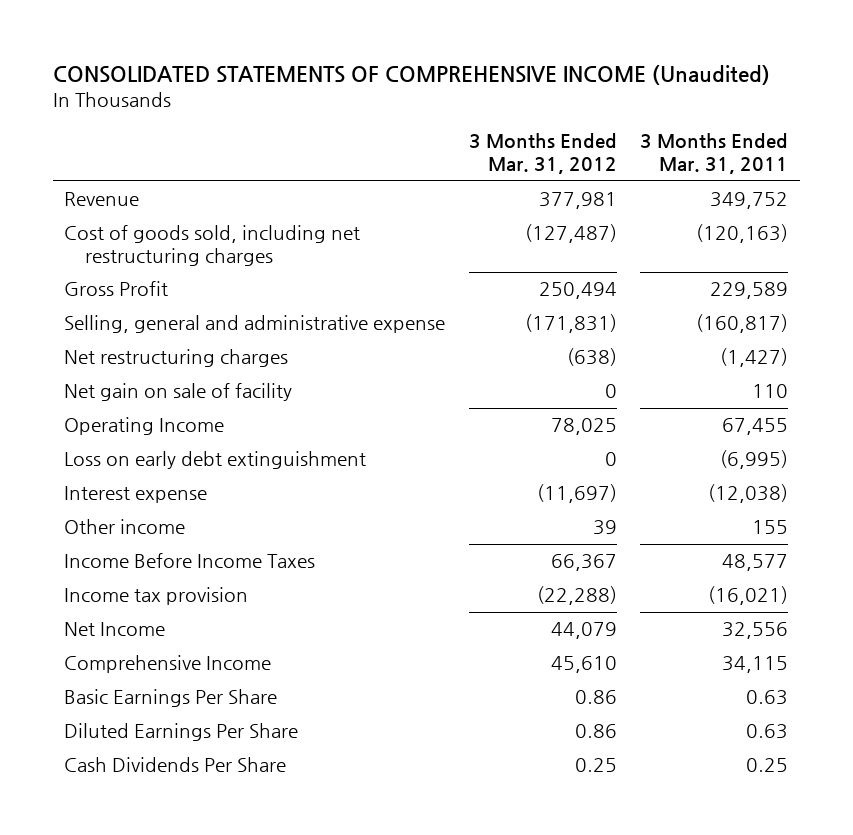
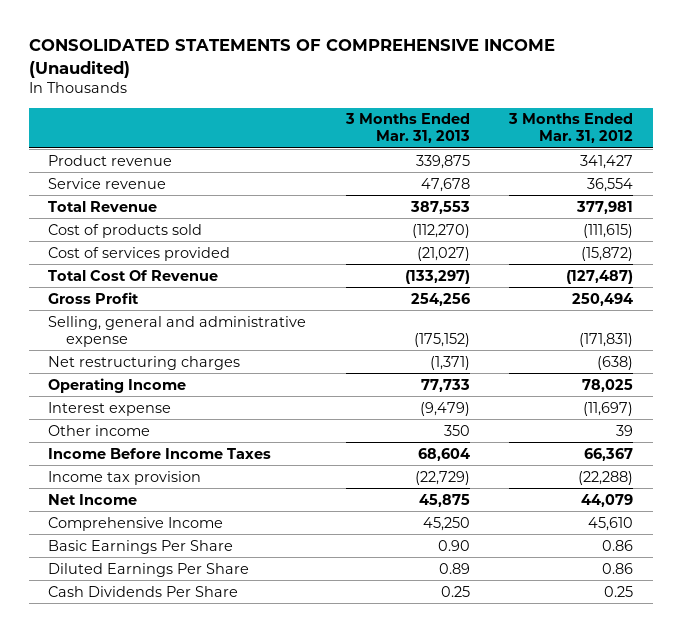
- | 3 Months Ended Mar. 31, 2012 | 3 Months Ended Mar. 31, 2011
+ | 3 Months Ended Mar. 31, 2013 | 3 Months Ended Mar. 31, 2012
- Revenue | 377,981 | 349,752
- Cost of goods sold, including net restructuring charges | (127,487) | (120,163)
+ Product revenue | 339,875 | 341,427
+ Service revenue | 47,678 | 36,554
+ Total Revenue | 387,553 | 377,981
+ Cost of products sold | (112,270) | (111,615)
+ Cost of services provided | (21,027) | (15,872)
+ Total Cost Of Revenue | (133,297) | (127,487)
- Net gain on sale of facility | 0 | 110
- Loss on early debt extinguishment | 0 | (6,995)

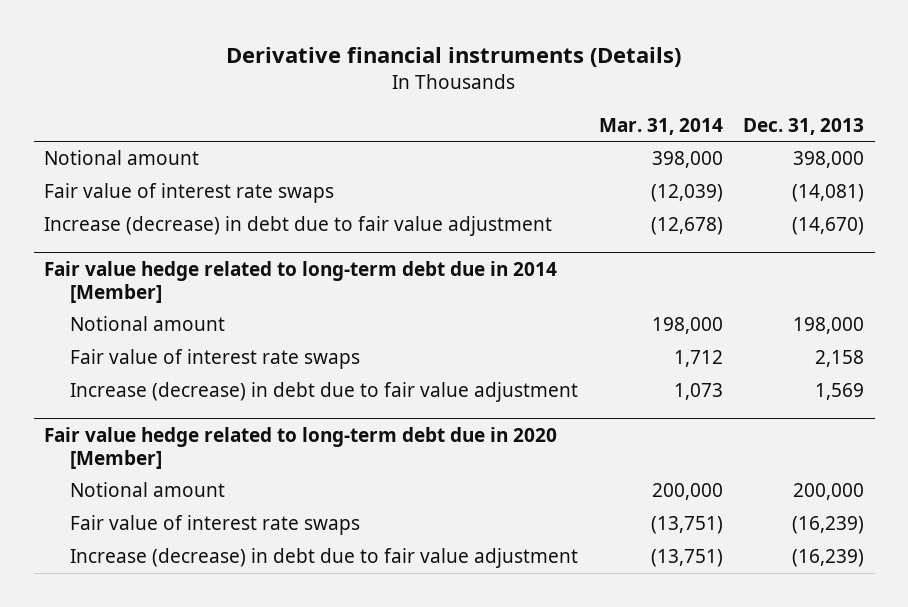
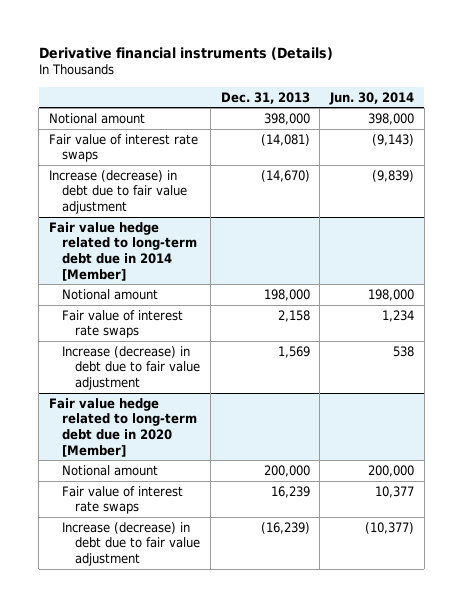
- | Mar. 31, 2014 | Dec. 31, 2013
+ | Dec. 31, 2013 | Jun. 30, 2014
@ Fair value hedge related to long-term debt due in 2020 [Member]
- Fair value of interest rate swaps | (13,751) | (16,239)
+ Fair value of interest rate swaps | 16,239 | 10,377

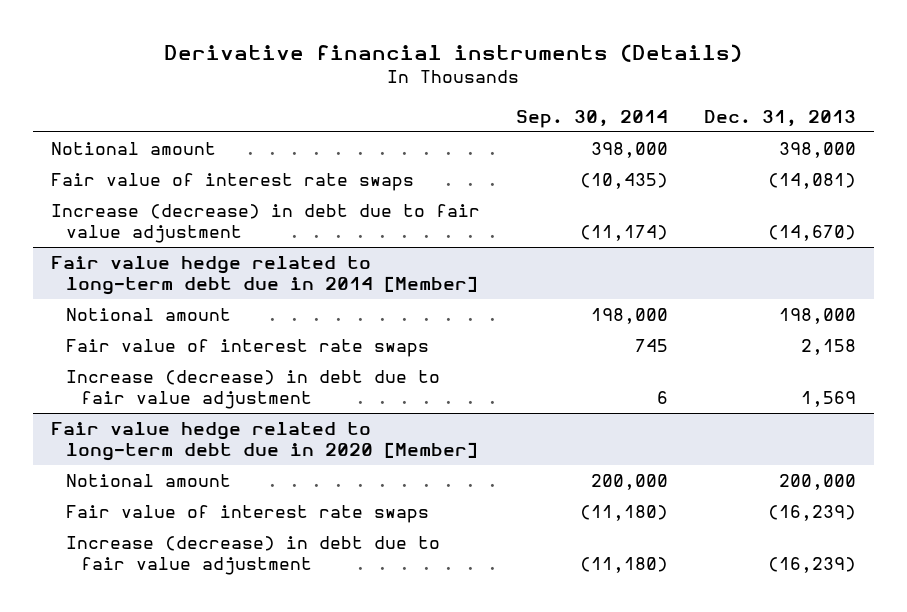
- | Dec. 31, 2013 | Jun. 30, 2014
+ | Sep. 30, 2014 | Dec. 31, 2013
@ Fair value hedge related to long-term debt due in 2020 [Member]
- Fair value of interest rate swaps | 16,239 | 10,377
+ Fair value of interest rate swaps | (11,180) | (16,239)

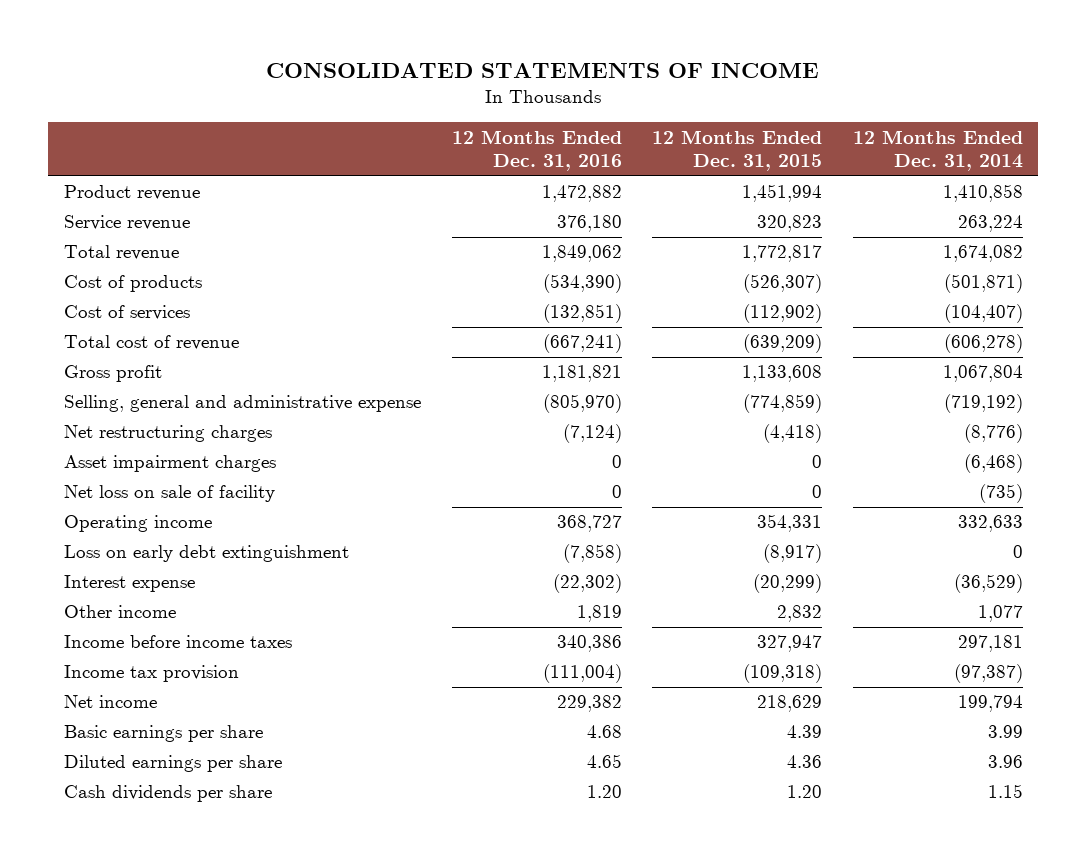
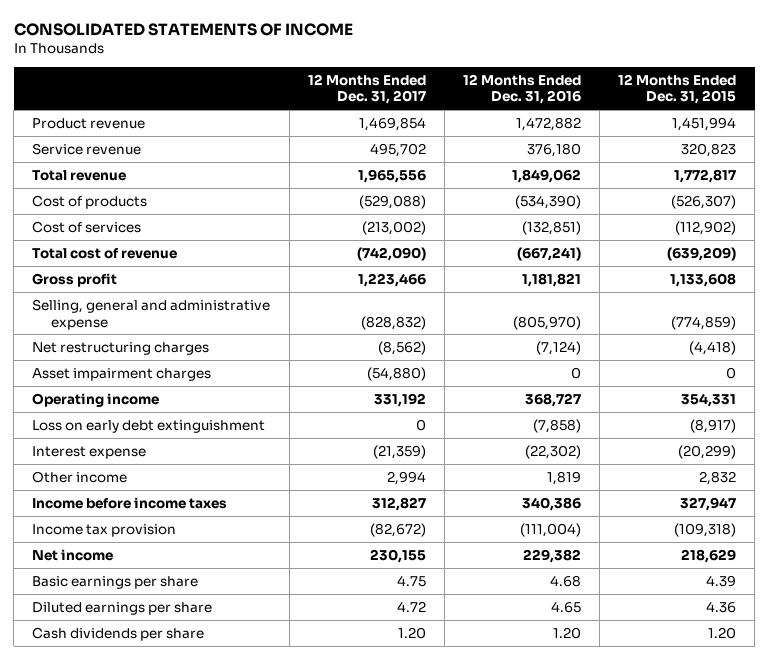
- | 12 Months Ended Dec. 31, 2016 | 12 Months Ended Dec. 31, 2015 | 12 Months Ended Dec. 31, 2014
+ | 12 Months Ended Dec. 31, 2017 | 12 Months Ended Dec. 31, 2016 | 12 Months Ended Dec. 31, 2015
- Net loss on sale of facility | 0 | 0 | (735)

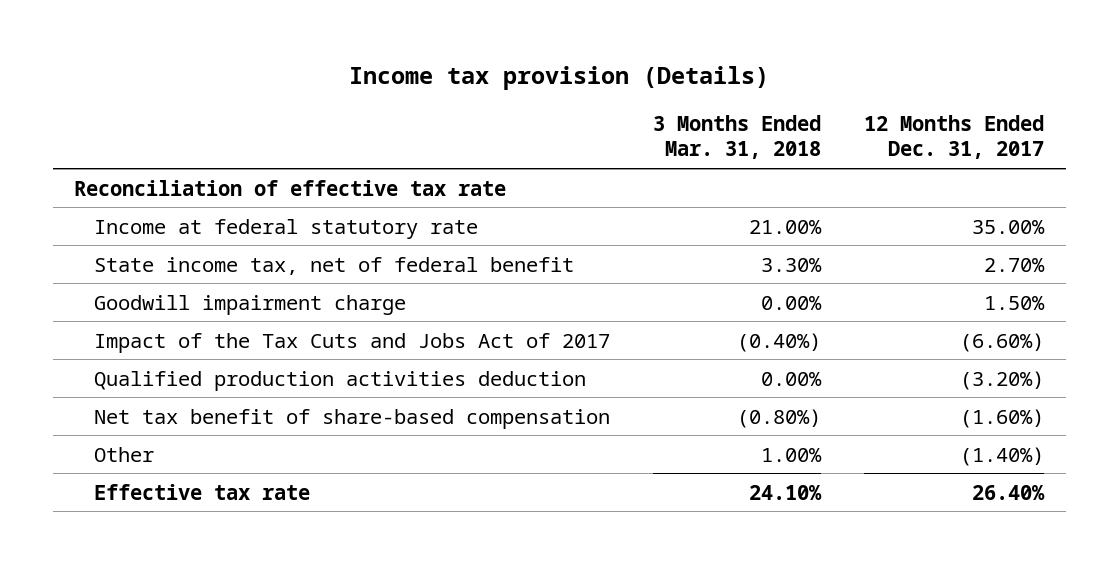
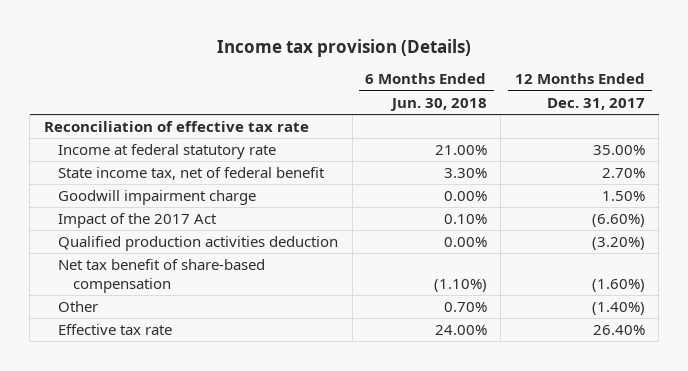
- | 3 Months Ended Mar. 31, 2018 | 12 Months Ended Dec. 31, 2017
+ | 6 Months Ended Jun. 30, 2018 | 12 Months Ended Dec. 31, 2017
- Impact of the Tax Cuts and Jobs Act of 2017 | (0.40%) | (6.60%)
+ Impact of the 2017 Act | 0.10% | (6.60%)

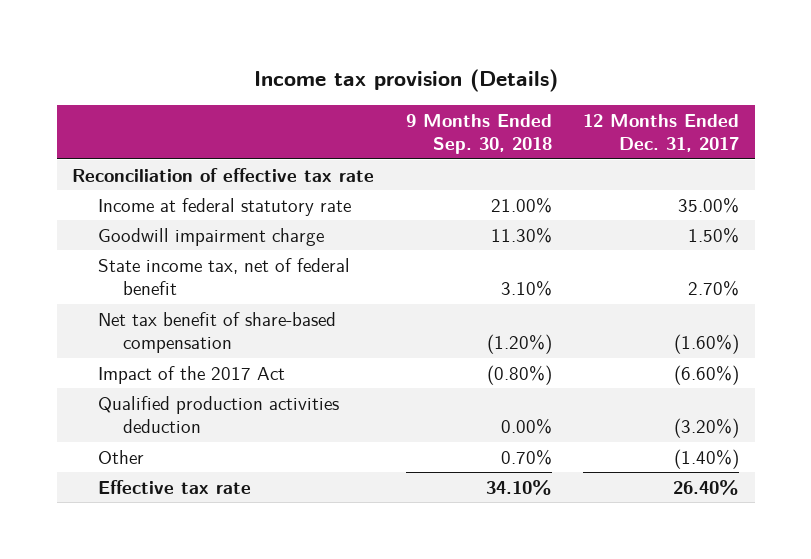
- | 6 Months Ended Jun. 30, 2018 | 12 Months Ended Dec. 31, 2017
+ | 9 Months Ended Sep. 30, 2018 | 12 Months Ended Dec. 31, 2017
moved down: State income tax, net of federal benefit | 3.10% | 2.70%
moved up: Net tax benefit of share-based compensation | (1.20%) | (1.60%)

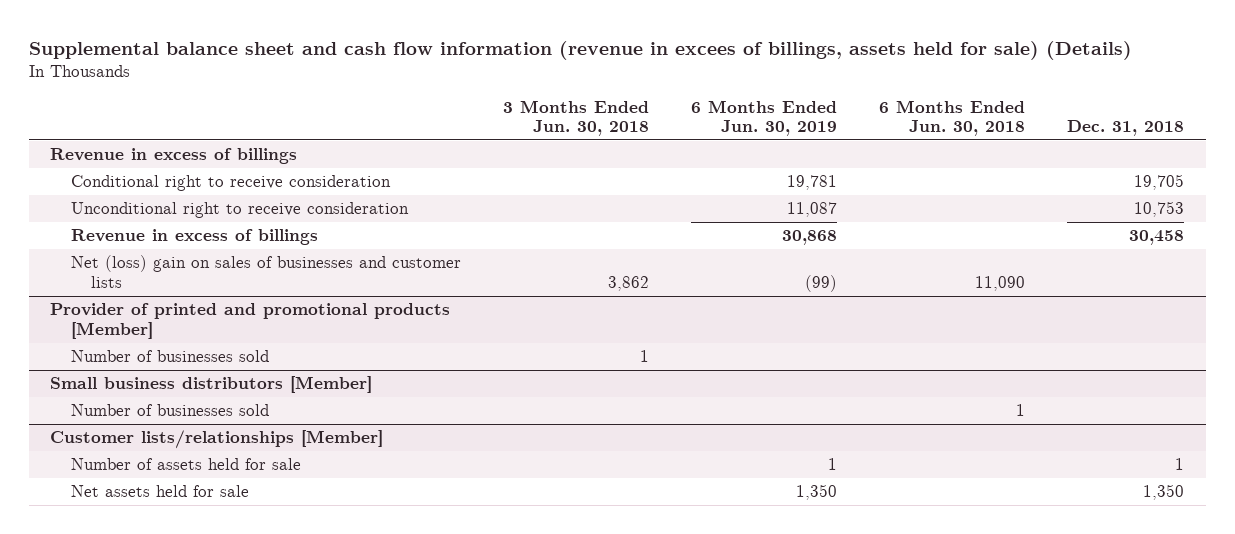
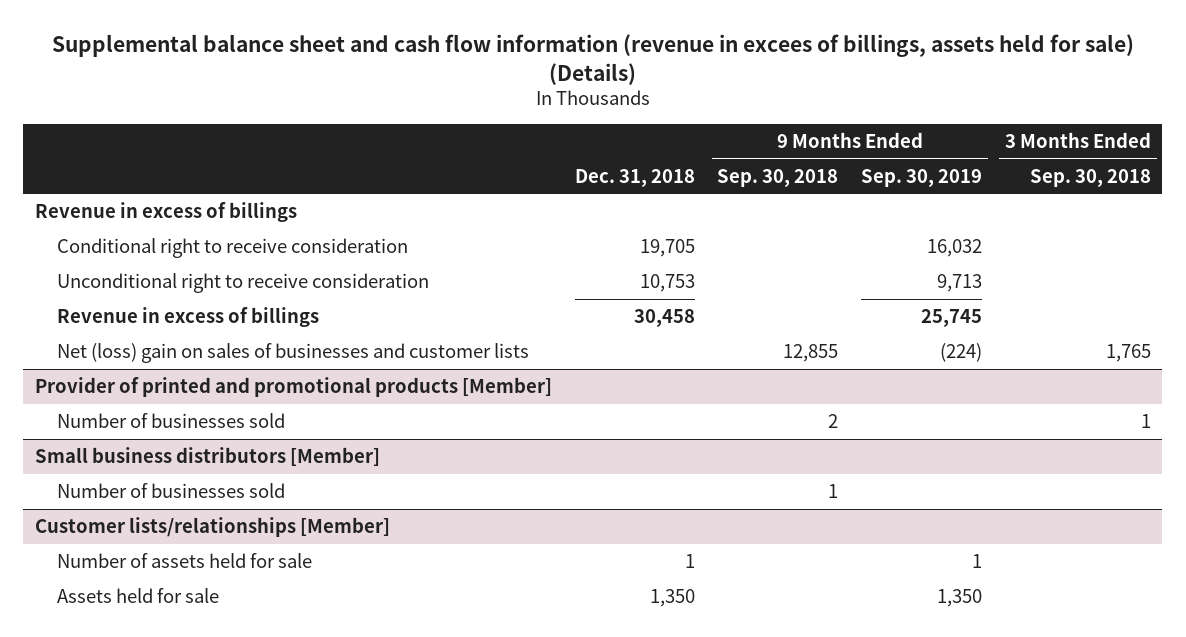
- | 3 Months Ended Jun. 30, 2018 | 6 Months Ended Jun. 30, 2019 | 6 Months Ended Jun. 30, 2018 | Dec. 31, 2018
+ | Dec. 31, 2018 | 9 Months Ended Sep. 30, 2018 | 9 Months Ended Sep. 30, 2019 | 3 Months Ended Sep. 30, 2018
@ Customer lists/relationships [Member]
- Net assets held for sale | | 1,350 | | 1,350
+ Assets held for sale | 1,350 | | 1,350 |

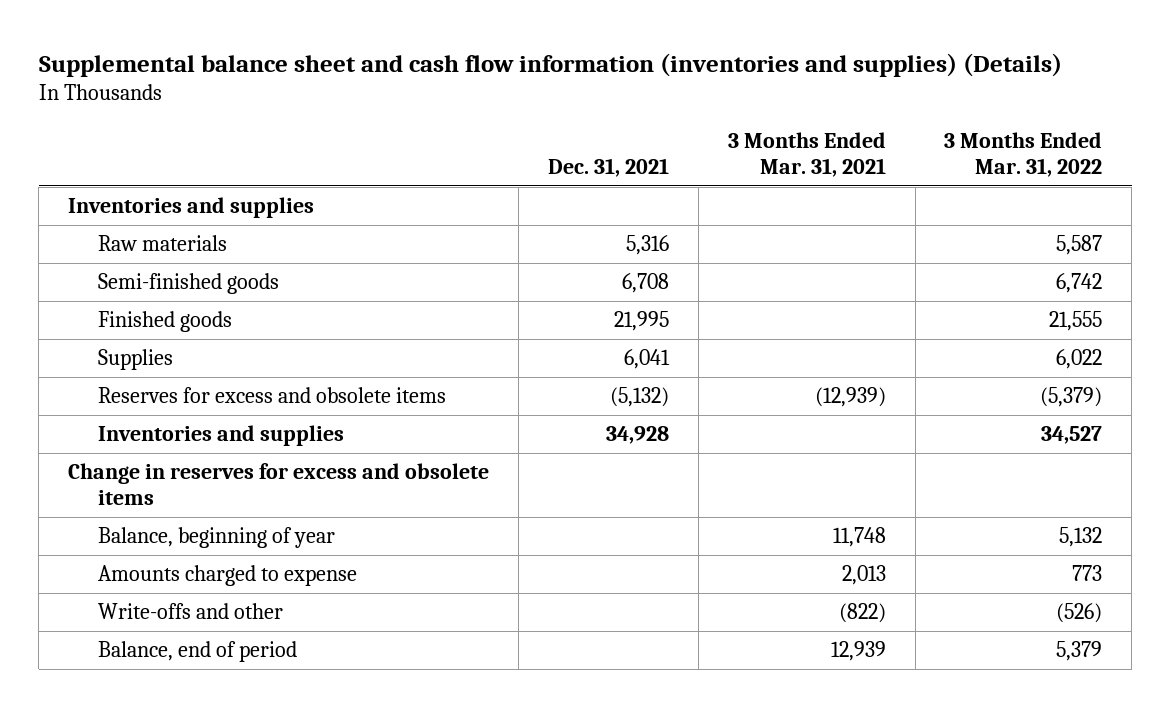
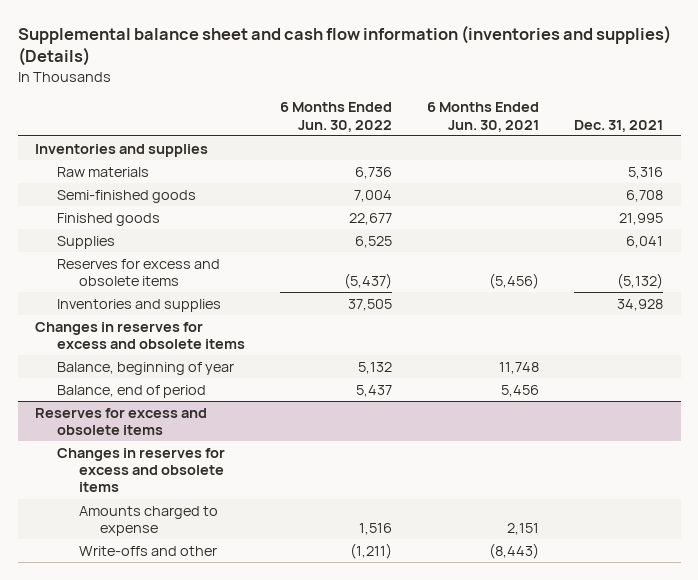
- | Dec. 31, 2021 | 3 Months Ended Mar. 31, 2021 | 3 Months Ended Mar. 31, 2022
+ | 6 Months Ended Jun. 30, 2022 | 6 Months Ended Jun. 30, 2021 | Dec. 31, 2021
- Change in reserves for excess and obsolete items
+ Changes in reserves for excess and obsolete items
moved up: Balance, end of period | 5,437 | 5,456 |
+ Reserves for excess and obsolete items
+ Changes in reserves for excess and obsolete items

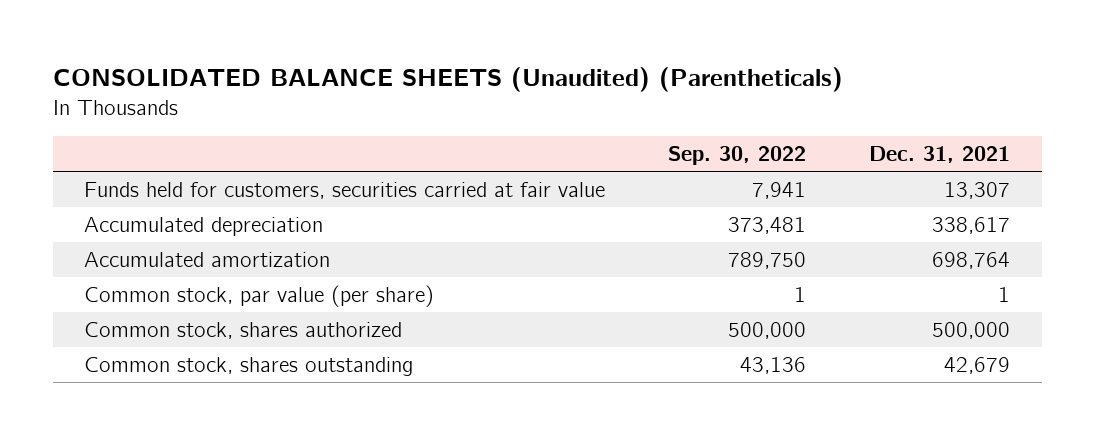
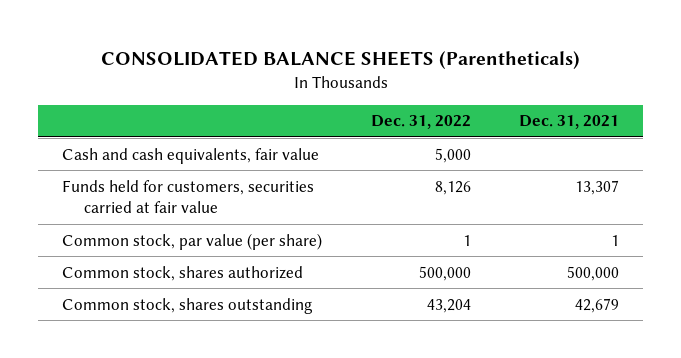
- CONSOLIDATED BALANCE SHEETS (Unaudited) (Parentheticals)
+ CONSOLIDATED BALANCE SHEETS (Parentheticals)
- | Sep. 30, 2022 | Dec. 31, 2021
+ | Dec. 31, 2022 | Dec. 31, 2021
+ Cash and cash equivalents, fair value | 5,000 |
- Accumulated depreciation | 373,481 | 338,617
- Accumulated amortization | 789,750 | 698,764

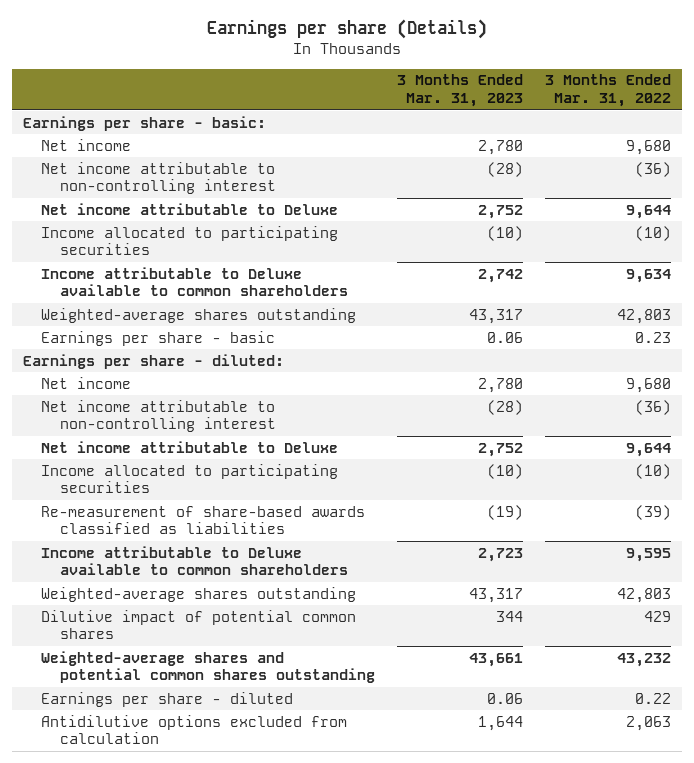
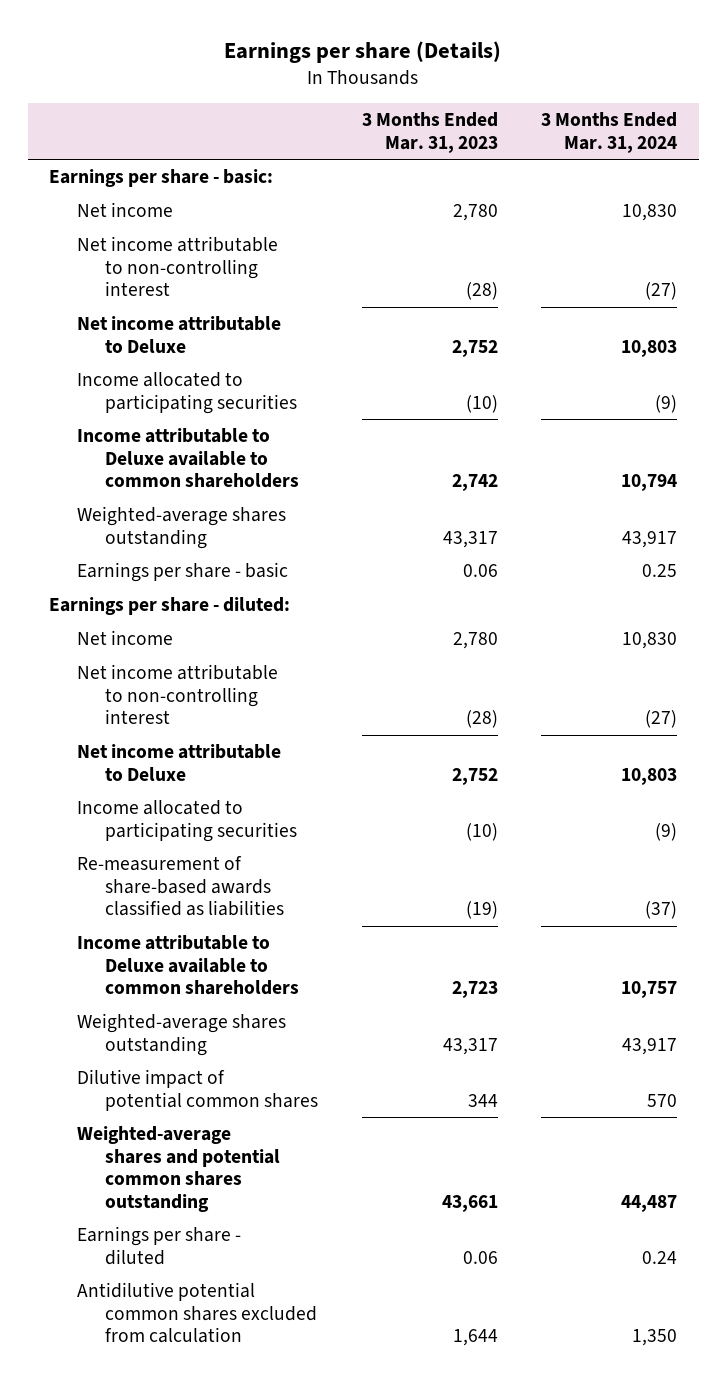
- | 3 Months Ended Mar. 31, 2023 | 3 Months Ended Mar. 31, 2022
+ | 3 Months Ended Mar. 31, 2023 | 3 Months Ended Mar. 31, 2024
- Antidilutive options excluded from calculation | 1,644 | 2,063
+ Antidilutive potential common shares excluded from calculation | 1,644 | 1,350

